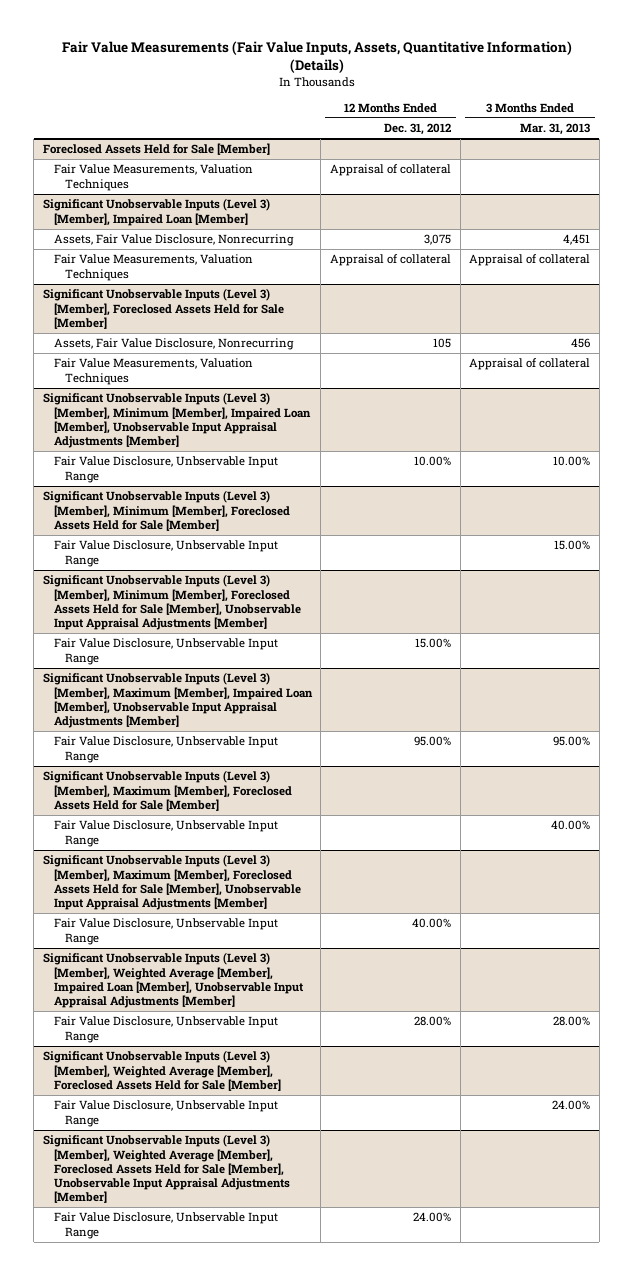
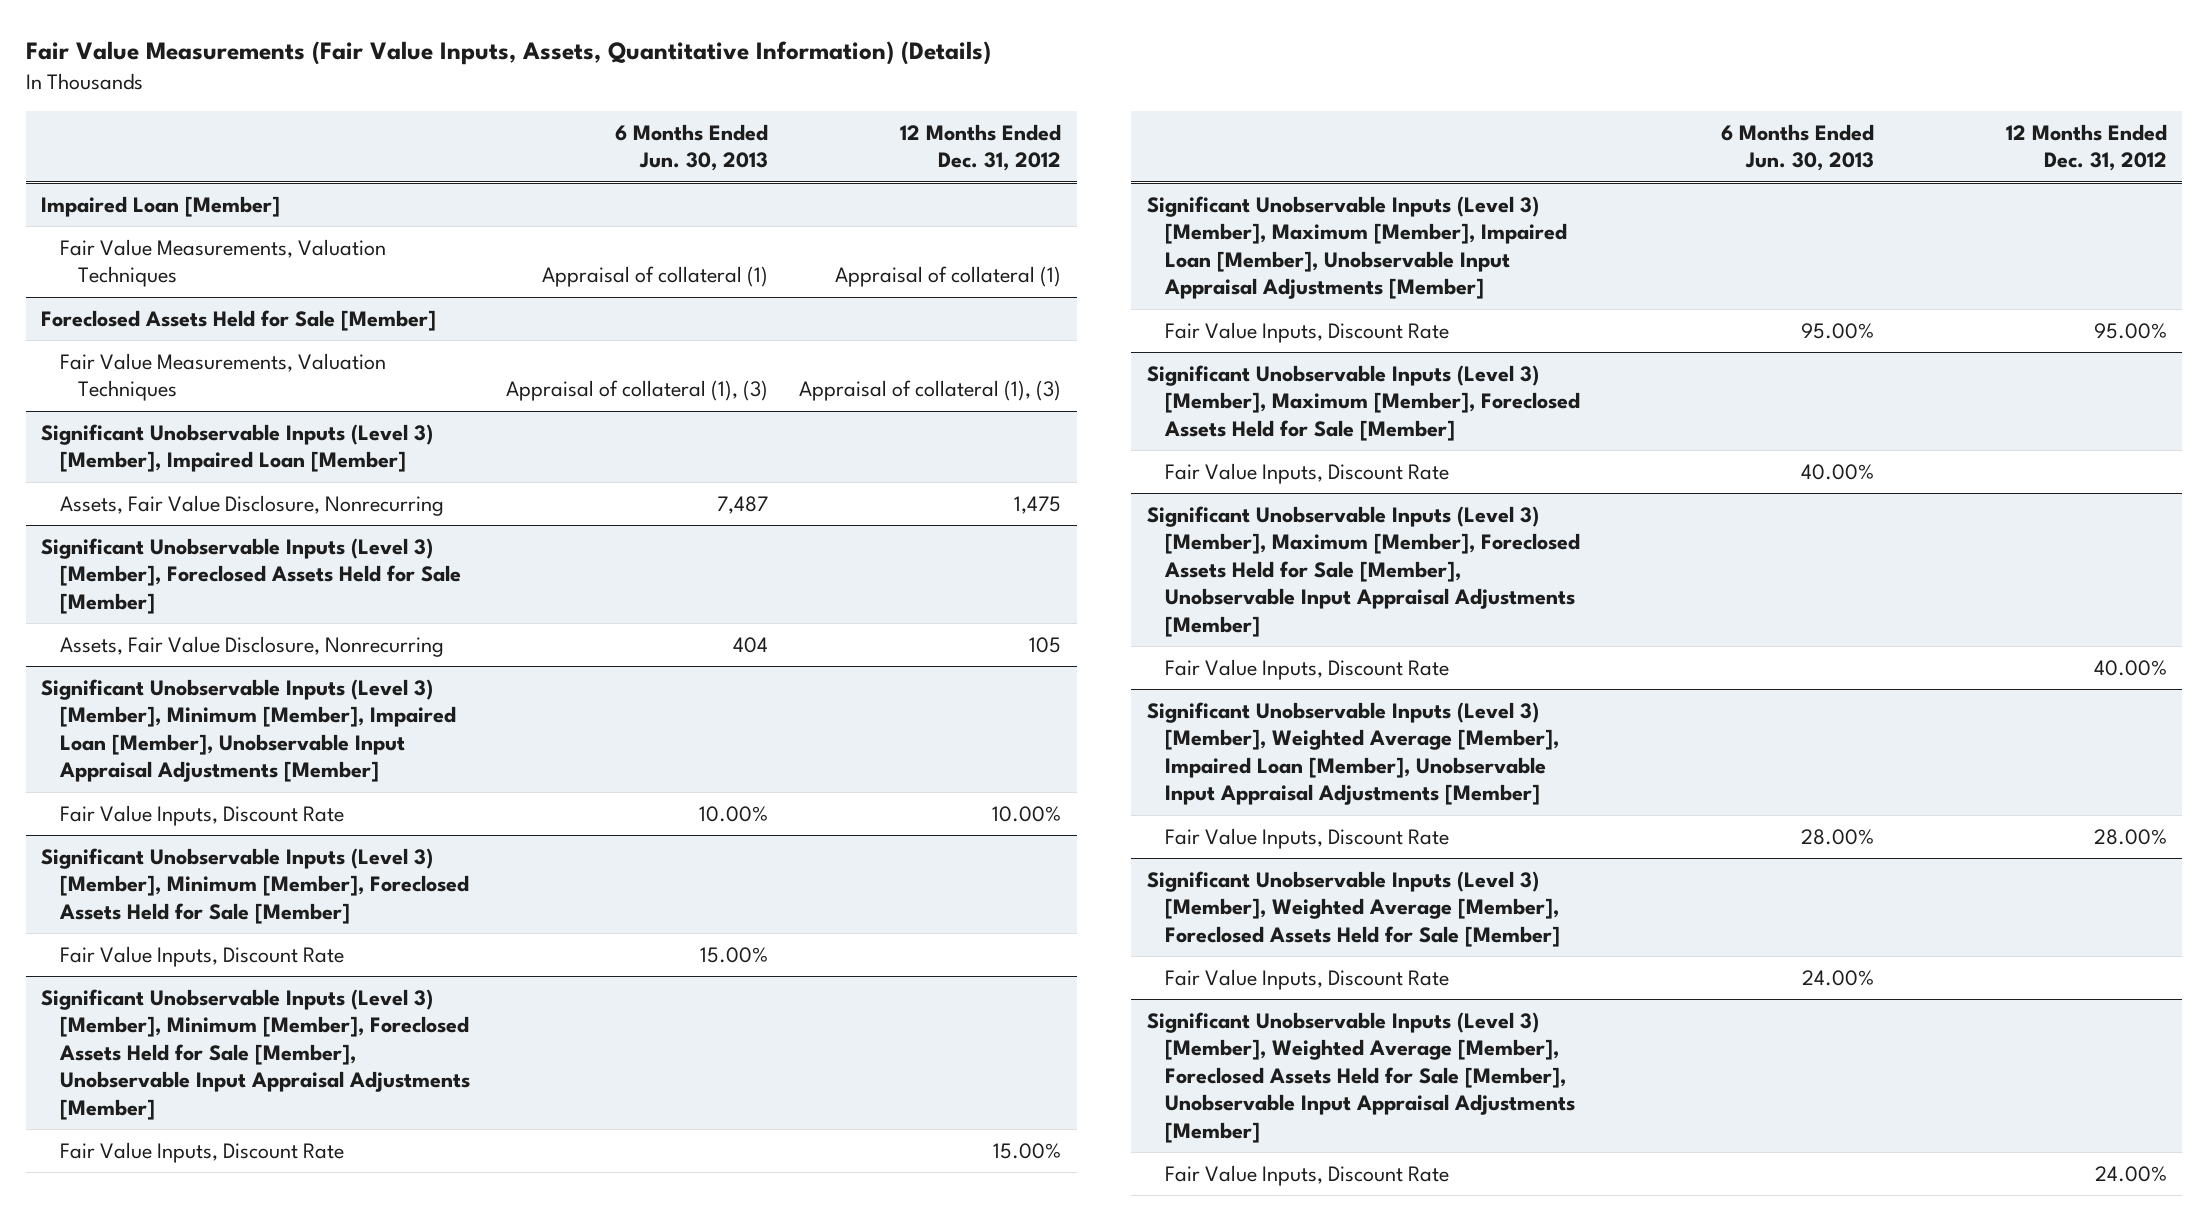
- | 12 Months Ended Dec. 31, 2012 | 3 Months Ended Mar. 31, 2013
+ | 6 Months Ended Jun. 30, 2013 | 12 Months Ended Dec. 31, 2012
+ Impaired Loan [Member]
+ Fair Value Measurements, Valuation Techniques | Appraisal of collateral (1) | Appraisal of collateral (1)
@ Foreclosed Assets Held for Sale [Member]
- Fair Value Measurements, Valuation Techniques | Appraisal of collateral |
+ Fair Value Measurements, Valuation Techniques | Appraisal of collateral (1), (3) | Appraisal of collateral (1), (3)
@ Significant Unobservable Inputs (Level 3) [Member], Impaired Loan [Member]
- Assets, Fair Value Disclosure, Nonrecurring | 3,075 | 4,451
- Fair Value Measurements, Valuation Techniques | Appraisal of collateral | Appraisal of collateral
+ Assets, Fair Value Disclosure, Nonrecurring | 7,487 | 1,475
@ Significant Unobservable Inputs (Level 3) [Member], Foreclosed Assets Held for Sale [Member]
- Fair Value Measurements, Valuation Techniques | | Appraisal of collateral
@ Significant Unobservable Inputs (Level 3) [Member], Minimum [Member], Impaired Loan [Member], Unobservable Input Appraisal Adjustments [Member]
- Fair Value Disclosure, Unbservable Input Range | 10.00% | 10.00%
+ Fair Value Inputs, Discount Rate | 10.00% | 10.00%
@ Significant Unobservable Inputs (Level 3) [Member], Minimum [Member], Foreclosed Assets Held for Sale [Member]
- Fair Value Disclosure, Unbservable Input Range | | 15.00%
+ Fair Value Inputs, Discount Rate | 15.00% |
@ Significant Unobservable Inputs (Level 3) [Member], Minimum [Member], Foreclosed Assets Held for Sale [Member], Unobservable Input Appraisal Adjustments [Member]
- Fair Value Disclosure, Unbservable Input Range | 15.00% |
+ Fair Value Inputs, Discount Rate | | 15.00%
@ Significant Unobservable Inputs (Level 3) [Member], Maximum [Member], Impaired Loan [Member], Unobservable Input Appraisal Adjustments [Member]
- Fair Value Disclosure, Unbservable Input Range | 95.00% | 95.00%
+ Fair Value Inputs, Discount Rate | 95.00% | 95.00%
@ Significant Unobservable Inputs (Level 3) [Member], Maximum [Member], Foreclosed Assets Held for Sale [Member]
- Fair Value Disclosure, Unbservable Input Range | | 40.00%
+ Fair Value Inputs, Discount Rate | 40.00% |
@ Significant Unobservable Inputs (Level 3) [Member], Maximum [Member], Foreclosed Assets Held for Sale [Member], Unobservable Input Appraisal Adjustments [Member]
- Fair Value Disclosure, Unbservable Input Range | 40.00% |
+ Fair Value Inputs, Discount Rate | | 40.00%
@ Significant Unobservable Inputs (Level 3) [Member], Weighted Average [Member], Impaired Loan [Member], Unobservable Input Appraisal Adjustments [Member]
- Fair Value Disclosure, Unbservable Input Range | 28.00% | 28.00%
+ Fair Value Inputs, Discount Rate | 28.00% | 28.00%
@ Significant Unobservable Inputs (Level 3) [Member], Weighted Average [Member], Foreclosed Assets Held for Sale [Member]
- Fair Value Disclosure, Unbservable Input Range | | 24.00%
+ Fair Value Inputs, Discount Rate | 24.00% |
@ Significant Unobservable Inputs (Level 3) [Member], Weighted Average [Member], Foreclosed Assets Held for Sale [Member], Unobservable Input Appraisal Adjustments [Member]
- Fair Value Disclosure, Unbservable Input Range | 24.00% |
+ Fair Value Inputs, Discount Rate | | 24.00%

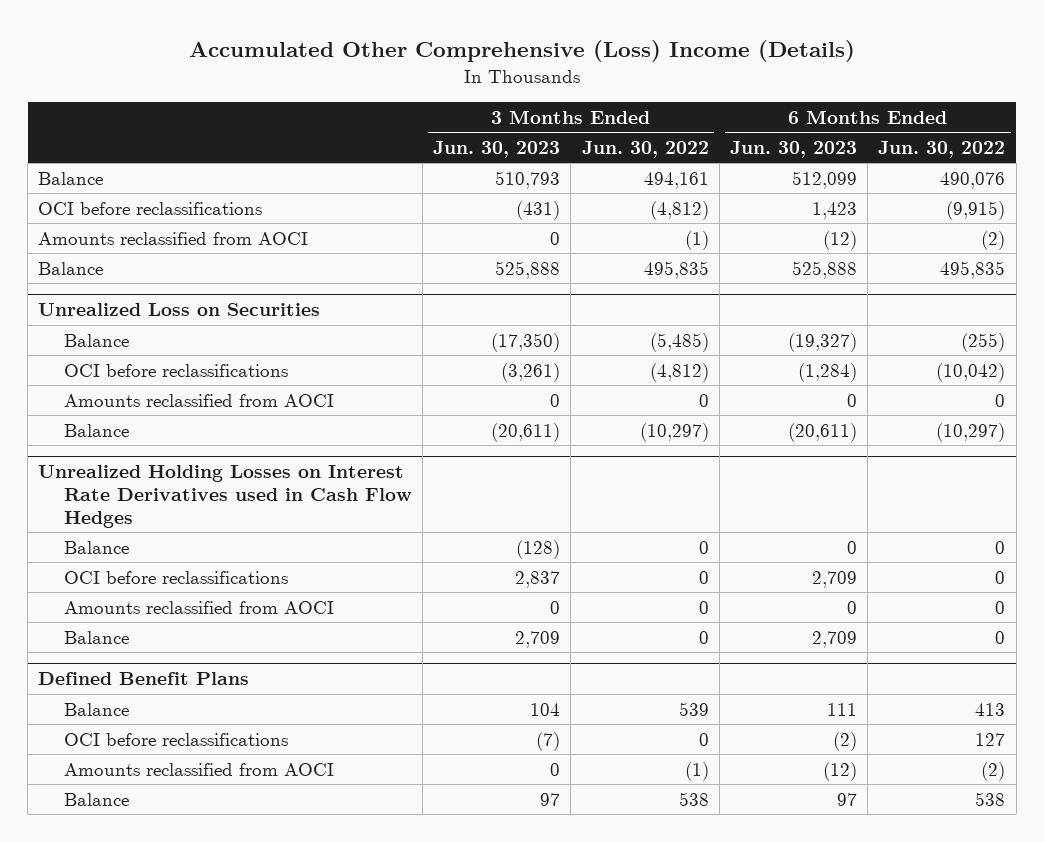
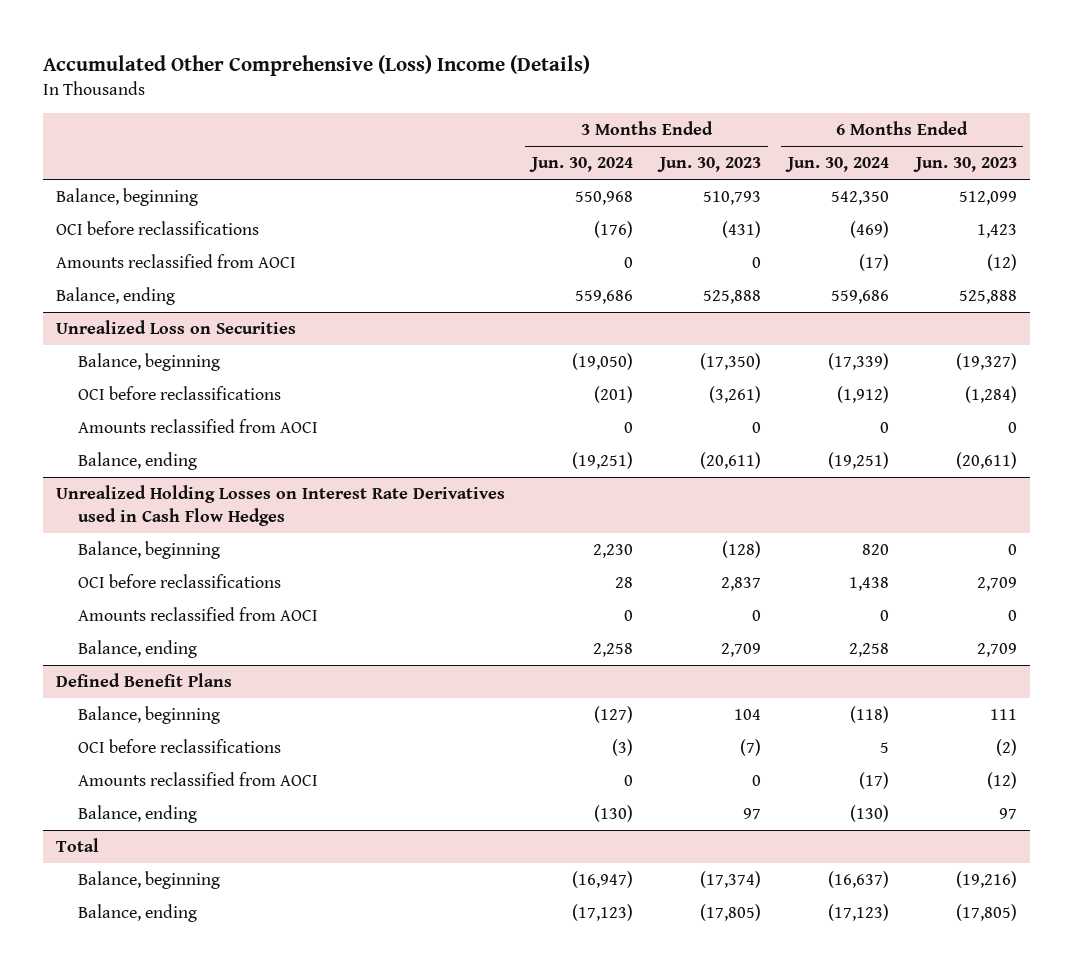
- | 3 Months Ended Jun. 30, 2023 | 3 Months Ended Jun. 30, 2022 | 6 Months Ended Jun. 30, 2023 | 6 Months Ended Jun. 30, 2022
+ | 3 Months Ended Jun. 30, 2024 | 3 Months Ended Jun. 30, 2023 | 6 Months Ended Jun. 30, 2024 | 6 Months Ended Jun. 30, 2023
- Balance | 510,793 | 494,161 | 512,099 | 490,076
+ Balance, beginning | 550,968 | 510,793 | 542,350 | 512,099
- Balance | 525,888 | 495,835 | 525,888 | 495,835
+ Balance, ending | 559,686 | 525,888 | 559,686 | 525,888
@ Unrealized Loss on Securities
- Balance | (17,350) | (5,485) | (19,327) | (255)
+ Balance, beginning | (19,050) | (17,350) | (17,339) | (19,327)
- Balance | (20,611) | (10,297) | (20,611) | (10,297)
+ Balance, ending | (19,251) | (20,611) | (19,251) | (20,611)
@ Unrealized Holding Losses on Interest Rate Derivatives used in Cash Flow Hedges
- Balance | (128) | 0 | 0 | 0
+ Balance, beginning | 2,230 | (128) | 820 | 0
- Balance | 2,709 | 0 | 2,709 | 0
+ Balance, ending | 2,258 | 2,709 | 2,258 | 2,709
@ Defined Benefit Plans
- Balance | 104 | 539 | 111 | 413
+ Balance, beginning | (127) | 104 | (118) | 111
- Balance | 97 | 538 | 97 | 538
+ Balance, ending | (130) | 97 | (130) | 97
+ Total
+ Balance, beginning | (16,947) | (17,374) | (16,637) | (19,216)
+ Balance, ending | (17,123) | (17,805) | (17,123) | (17,805)

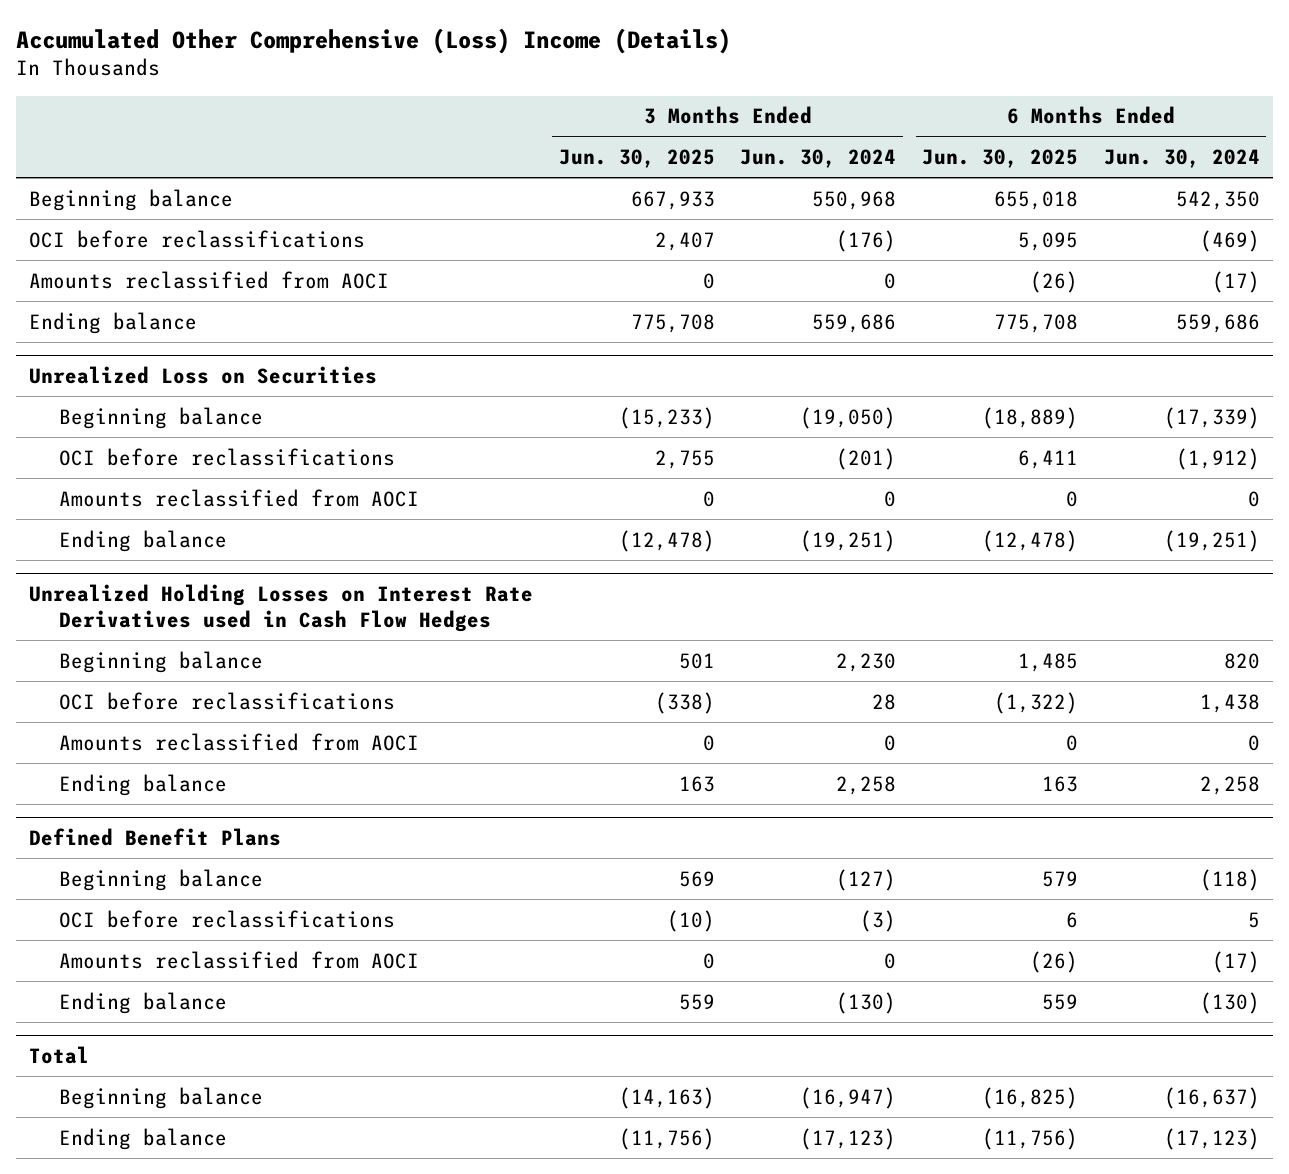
- | 3 Months Ended Jun. 30, 2024 | 3 Months Ended Jun. 30, 2023 | 6 Months Ended Jun. 30, 2024 | 6 Months Ended Jun. 30, 2023
+ | 3 Months Ended Jun. 30, 2025 | 3 Months Ended Jun. 30, 2024 | 6 Months Ended Jun. 30, 2025 | 6 Months Ended Jun. 30, 2024
- Balance, beginning | 550,968 | 510,793 | 542,350 | 512,099
+ Beginning balance | 667,933 | 550,968 | 655,018 | 542,350
- Balance, ending | 559,686 | 525,888 | 559,686 | 525,888
+ Ending balance | 775,708 | 559,686 | 775,708 | 559,686
@ Unrealized Loss on Securities
- Balance, beginning | (19,050) | (17,350) | (17,339) | (19,327)
+ Beginning balance | (15,233) | (19,050) | (18,889) | (17,339)
- Balance, ending | (19,251) | (20,611) | (19,251) | (20,611)
+ Ending balance | (12,478) | (19,251) | (12,478) | (19,251)
@ Unrealized Holding Losses on Interest Rate Derivatives used in Cash Flow Hedges
- Balance, beginning | 2,230 | (128) | 820 | 0
+ Beginning balance | 501 | 2,230 | 1,485 | 820
- Balance, ending | 2,258 | 2,709 | 2,258 | 2,709
+ Ending balance | 163 | 2,258 | 163 | 2,258
@ Defined Benefit Plans
- Balance, beginning | (127) | 104 | (118) | 111
+ Beginning balance | 569 | (127) | 579 | (118)
- Balance, ending | (130) | 97 | (130) | 97
+ Ending balance | 559 | (130) | 559 | (130)
@ Total
- Balance, beginning | (16,947) | (17,374) | (16,637) | (19,216)
- Balance, ending | (17,123) | (17,805) | (17,123) | (17,805)
+ Beginning balance | (14,163) | (16,947) | (16,825) | (16,637)
+ Ending balance | (11,756) | (17,123) | (11,756) | (17,123)

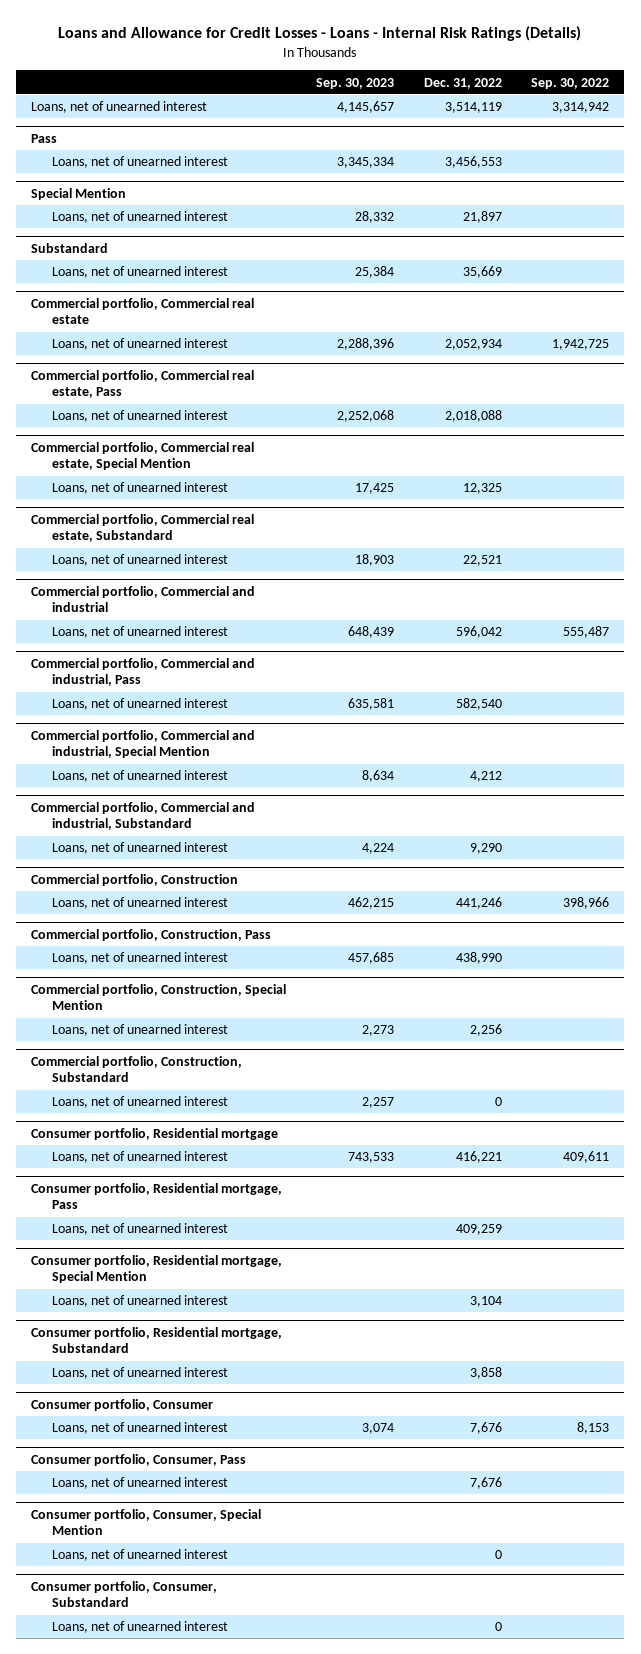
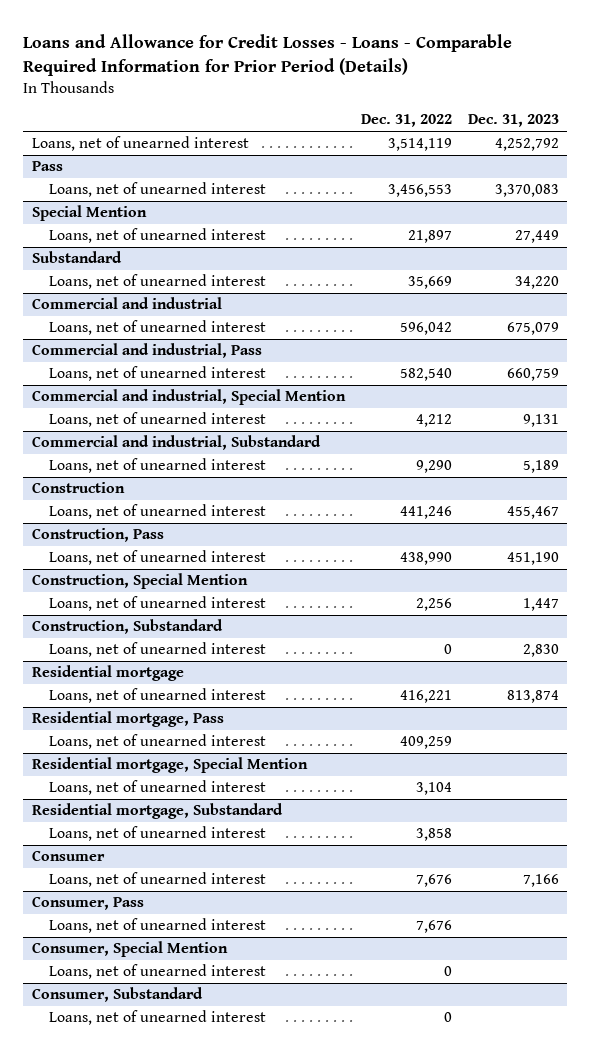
- Loans and Allowance for Credit Losses - Loans - Internal Risk Ratings (Details)
+ Loans and Allowance for Credit Losses - Loans - Comparable Required Information for Prior Period (Details)
- | Sep. 30, 2023 | Dec. 31, 2022 | Sep. 30, 2022
+ | Dec. 31, 2022 | Dec. 31, 2023
- Commercial portfolio, Commercial real estate
- Loans, net of unearned interest | 2,288,396 | 2,052,934 | 1,942,725
- Commercial portfolio, Commercial real estate, Pass
- Loans, net of unearned interest | 2,252,068 | 2,018,088 |
- Commercial portfolio, Commercial real estate, Special Mention
- Loans, net of unearned interest | 17,425 | 12,325 |
- Commercial portfolio, Commercial real estate, Substandard
- Loans, net of unearned interest | 18,903 | 22,521 |
- Commercial portfolio, Commercial and industrial
+ Commercial and industrial
- Commercial portfolio, Commercial and industrial, Pass
+ Commercial and industrial, Pass
- Commercial portfolio, Commercial and industrial, Special Mention
+ Commercial and industrial, Special Mention
- Commercial portfolio, Commercial and industrial, Substandard
+ Commercial and industrial, Substandard
- Commercial portfolio, Construction
+ Construction
- Commercial portfolio, Construction, Pass
+ Construction, Pass
- Commercial portfolio, Construction, Special Mention
+ Construction, Special Mention
- Commercial portfolio, Construction, Substandard
+ Construction, Substandard
- Consumer portfolio, Residential mortgage
+ Residential mortgage
- Consumer portfolio, Residential mortgage, Pass
+ Residential mortgage, Pass
- Consumer portfolio, Residential mortgage, Special Mention
+ Residential mortgage, Special Mention
- Consumer portfolio, Residential mortgage, Substandard
+ Residential mortgage, Substandard
- Consumer portfolio, Consumer
+ Consumer
- Consumer portfolio, Consumer, Pass
+ Consumer, Pass
- Consumer portfolio, Consumer, Special Mention
+ Consumer, Special Mention
- Consumer portfolio, Consumer, Substandard
+ Consumer, Substandard

